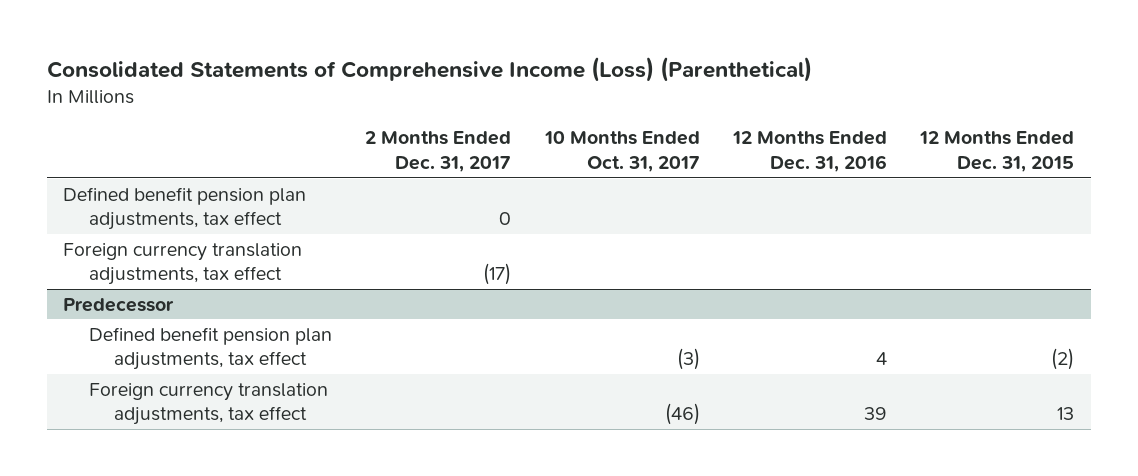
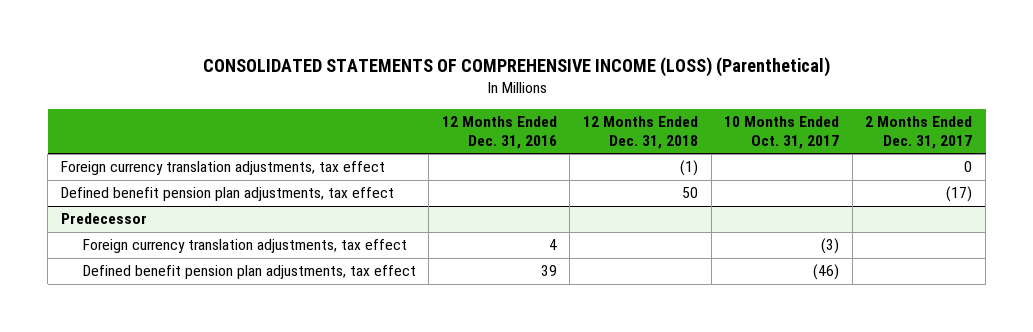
- Consolidated Statements of Comprehensive Income (Loss) (Parenthetical)
+ CONSOLIDATED STATEMENTS OF COMPREHENSIVE INCOME (LOSS) (Parenthetical)
- | 2 Months Ended Dec. 31, 2017 | 10 Months Ended Oct. 31, 2017 | 12 Months Ended Dec. 31, 2016 | 12 Months Ended Dec. 31, 2015
+ | 12 Months Ended Dec. 31, 2016 | 12 Months Ended Dec. 31, 2018 | 10 Months Ended Oct. 31, 2017 | 2 Months Ended Dec. 31, 2017
- Defined benefit pension plan adjustments, tax effect | 0 | | |
- Foreign currency translation adjustments, tax effect | (17) | | |
+ Foreign currency translation adjustments, tax effect | | (1) | | 0
+ Defined benefit pension plan adjustments, tax effect | | 50 | | (17)
@ Predecessor
- Defined benefit pension plan adjustments, tax effect | | (3) | 4 | (2)
- Foreign currency translation adjustments, tax effect | | (46) | 39 | 13
+ Foreign currency translation adjustments, tax effect | 4 | | (3) |
+ Defined benefit pension plan adjustments, tax effect | 39 | | (46) |

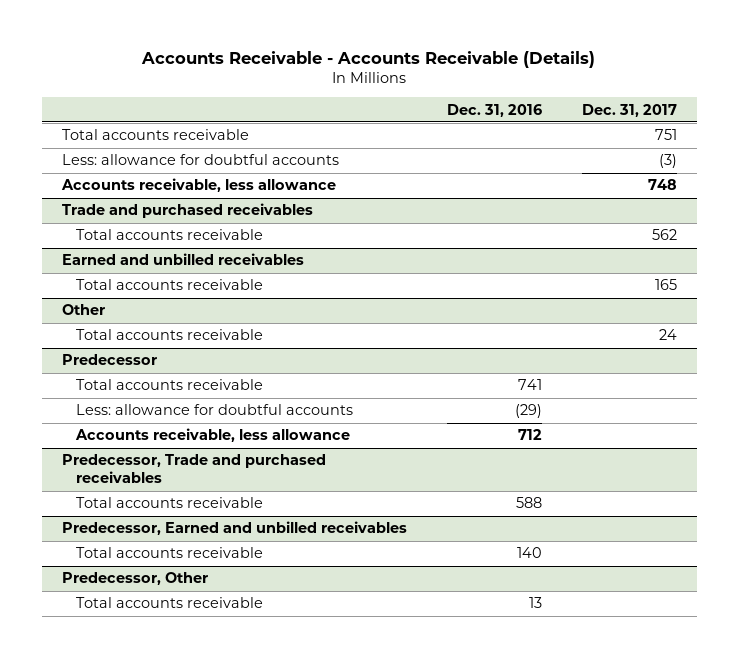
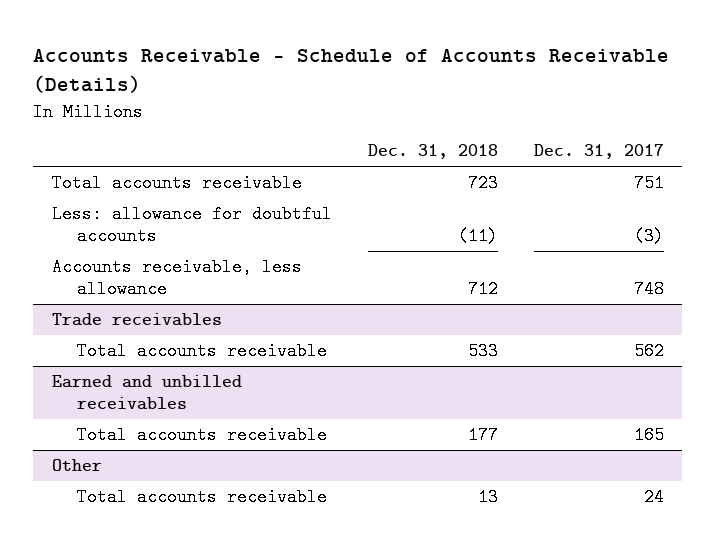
- Accounts Receivable - Accounts Receivable (Details)
+ Accounts Receivable - Schedule of Accounts Receivable (Details)
- | Dec. 31, 2016 | Dec. 31, 2017
+ | Dec. 31, 2018 | Dec. 31, 2017
- Trade and purchased receivables
+ Trade receivables
- Predecessor
- Total accounts receivable | 741 |
- Less: allowance for doubtful accounts | (29) |
- Accounts receivable, less allowance | 712 |
- Predecessor, Trade and purchased receivables
- Total accounts receivable | 588 |
- Predecessor, Earned and unbilled receivables
- Total accounts receivable | 140 |
- Predecessor, Other
- Total accounts receivable | 13 |

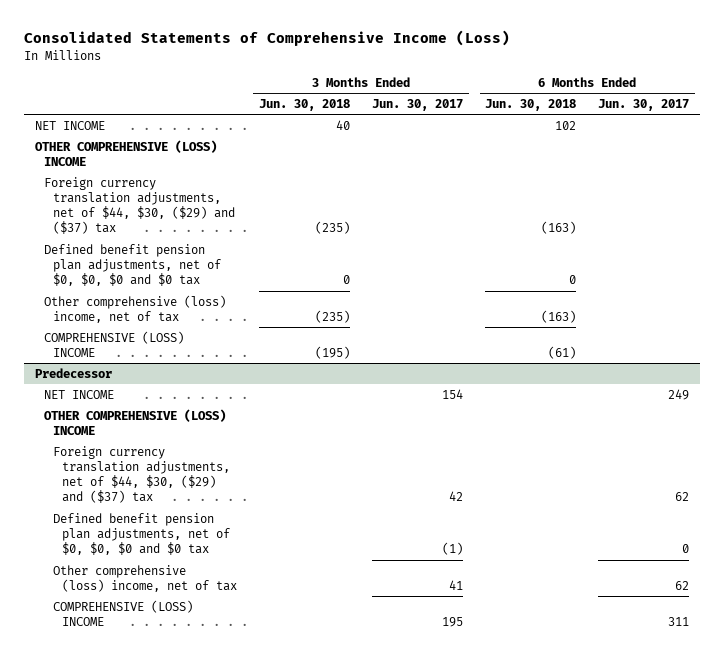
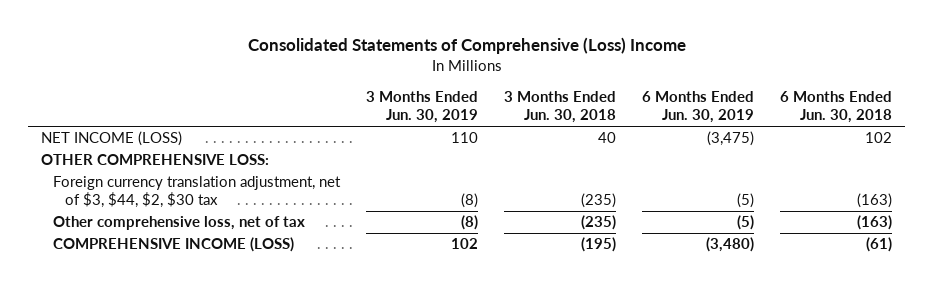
- Consolidated Statements of Comprehensive Income (Loss)
+ Consolidated Statements of Comprehensive (Loss) Income
- | 3 Months Ended Jun. 30, 2018 | 3 Months Ended Jun. 30, 2017 | 6 Months Ended Jun. 30, 2018 | 6 Months Ended Jun. 30, 2017
+ | 3 Months Ended Jun. 30, 2019 | 3 Months Ended Jun. 30, 2018 | 6 Months Ended Jun. 30, 2019 | 6 Months Ended Jun. 30, 2018
- NET INCOME | 40 | | 102 |
- OTHER COMPREHENSIVE (LOSS) INCOME
- Foreign currency translation adjustments, net of $44, $30, ($29) and ($37) tax | (235) | | (163) |
- Defined benefit pension plan adjustments, net of $0, $0, $0 and $0 tax | 0 | | 0 |
- Other comprehensive (loss) income, net of tax | (235) | | (163) |
- COMPREHENSIVE (LOSS) INCOME | (195) | | (61) |
- Predecessor
- NET INCOME | | 154 | | 249
- OTHER COMPREHENSIVE (LOSS) INCOME
- Foreign currency translation adjustments, net of $44, $30, ($29) and ($37) tax | | 42 | | 62
- Defined benefit pension plan adjustments, net of $0, $0, $0 and $0 tax | | (1) | | 0
- Other comprehensive (loss) income, net of tax | | 41 | | 62
- COMPREHENSIVE (LOSS) INCOME | | 195 | | 311
+ NET INCOME (LOSS) | 110 | 40 | (3,475) | 102
+ OTHER COMPREHENSIVE LOSS:
+ Foreign currency translation adjustment, net of $3, $44, $2, $30 tax | (8) | (235) | (5) | (163)
+ Other comprehensive loss, net of tax | (8) | (235) | (5) | (163)
+ COMPREHENSIVE INCOME (LOSS) | 102 | (195) | (3,480) | (61)

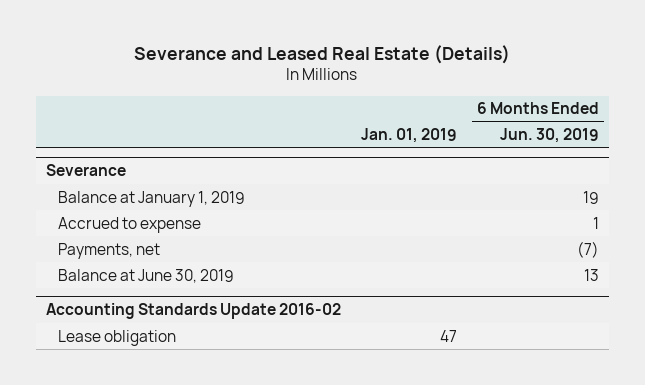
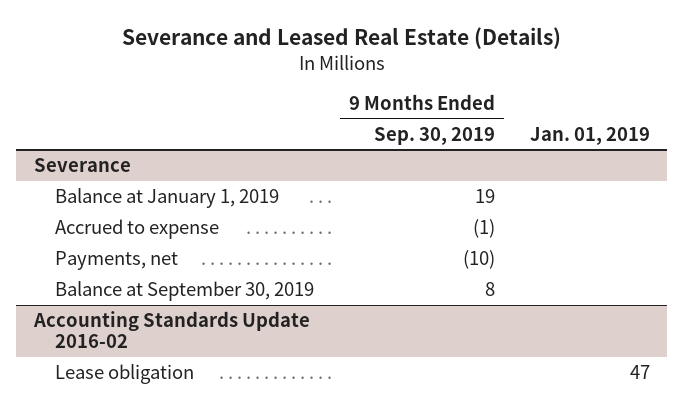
- | Jan. 01, 2019 | 6 Months Ended Jun. 30, 2019
+ | 9 Months Ended Sep. 30, 2019 | Jan. 01, 2019
@ Severance
- Balance at June 30, 2019 | | 13
+ Balance at September 30, 2019 | 8 |

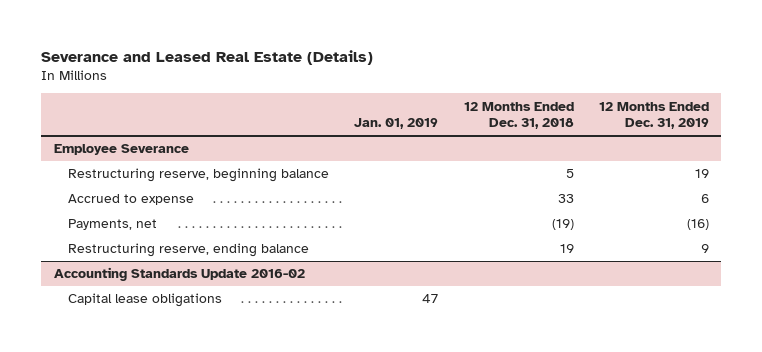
- | 9 Months Ended Sep. 30, 2019 | Jan. 01, 2019
+ | Jan. 01, 2019 | 12 Months Ended Dec. 31, 2018 | 12 Months Ended Dec. 31, 2019
- Severance
- Balance at January 1, 2019 | 19 |
+ Employee Severance
+ Restructuring reserve, beginning balance | | 5 | 19
- Balance at September 30, 2019 | 8 |
+ Restructuring reserve, ending balance | | 19 | 9
@ Accounting Standards Update 2016-02
- Lease obligation | | 47
+ Capital lease obligations | 47 | |

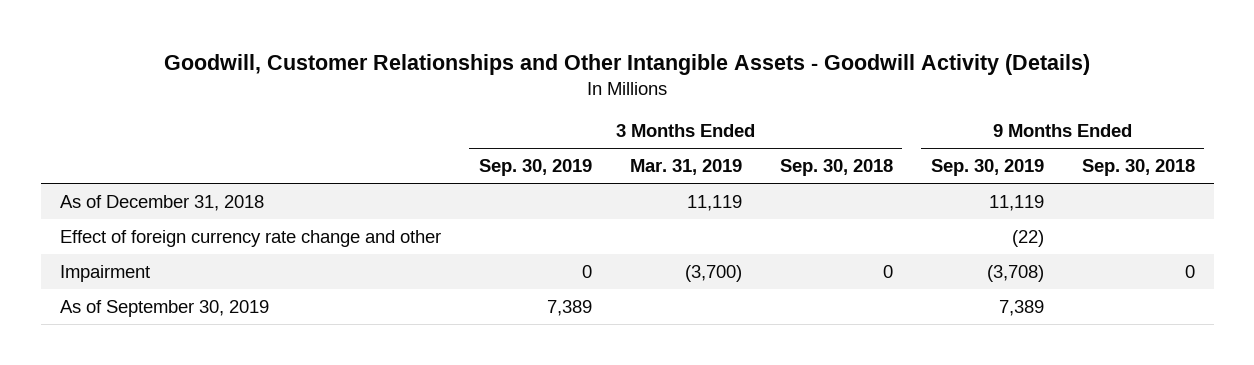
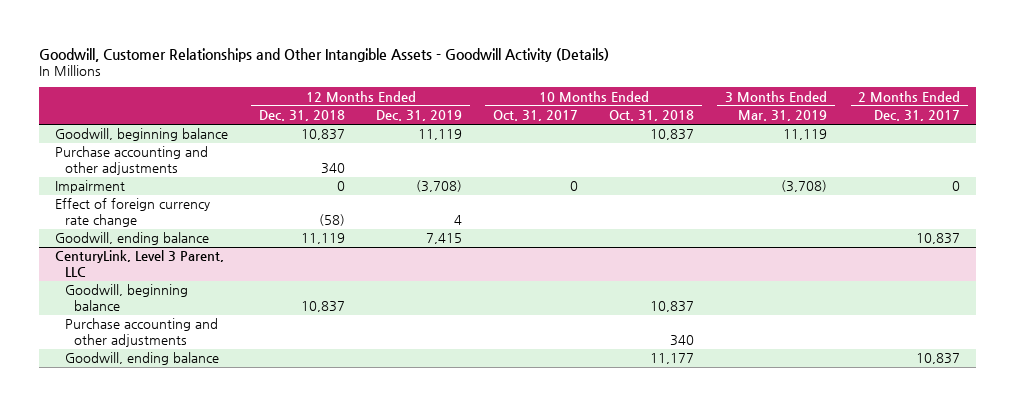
- | 3 Months Ended Sep. 30, 2019 | 3 Months Ended Mar. 31, 2019 | 3 Months Ended Sep. 30, 2018 | 9 Months Ended Sep. 30, 2019 | 9 Months Ended Sep. 30, 2018
+ | 12 Months Ended Dec. 31, 2018 | 12 Months Ended Dec. 31, 2019 | 10 Months Ended Oct. 31, 2017 | 10 Months Ended Oct. 31, 2018 | 3 Months Ended Mar. 31, 2019 | 2 Months Ended Dec. 31, 2017
- As of December 31, 2018 | | 11,119 | | 11,119 |
- Effect of foreign currency rate change and other | | | | (22) |
- Impairment | 0 | (3,700) | 0 | (3,708) | 0
- As of September 30, 2019 | 7,389 | | | 7,389 |
+ Goodwill, beginning balance | 10,837 | 11,119 | | 10,837 | 11,119 |
+ Purchase accounting and other adjustments | 340 | | | | |
+ Impairment | 0 | (3,708) | 0 | | (3,708) | 0
+ Effect of foreign currency rate change | (58) | 4 | | | |
+ Goodwill, ending balance | 11,119 | 7,415 | | | | 10,837
+ CenturyLink, Level 3 Parent, LLC
+ Goodwill, beginning balance | 10,837 | | | 10,837 | |
+ Purchase accounting and other adjustments | | | | 340 | |
+ Goodwill, ending balance | | | | 11,177 | | 10,837

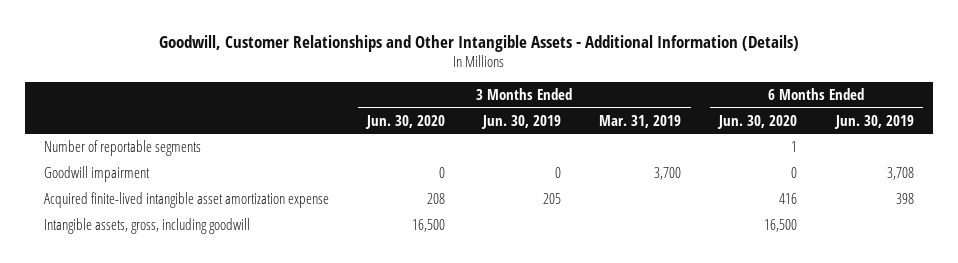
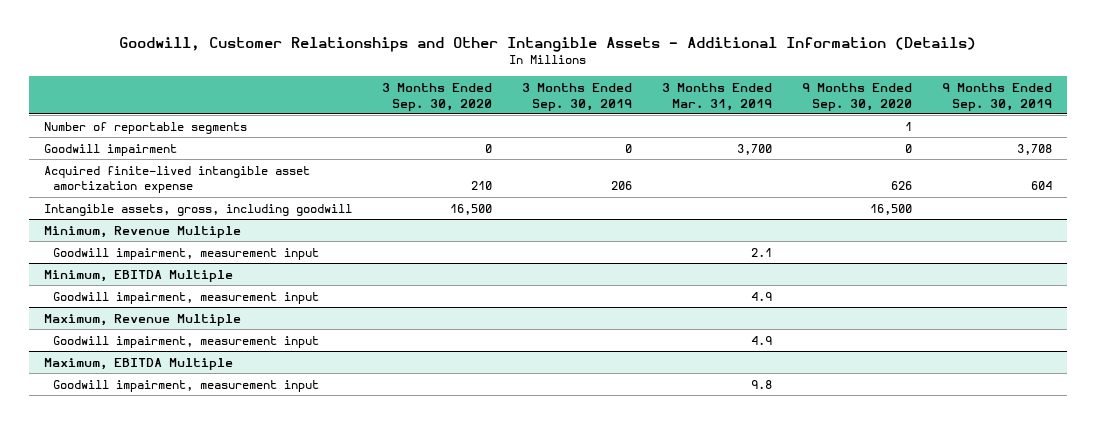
- | 3 Months Ended Jun. 30, 2020 | 3 Months Ended Jun. 30, 2019 | 3 Months Ended Mar. 31, 2019 | 6 Months Ended Jun. 30, 2020 | 6 Months Ended Jun. 30, 2019
+ | 3 Months Ended Sep. 30, 2020 | 3 Months Ended Sep. 30, 2019 | 3 Months Ended Mar. 31, 2019 | 9 Months Ended Sep. 30, 2020 | 9 Months Ended Sep. 30, 2019
+ Minimum, Revenue Multiple
+ Goodwill impairment, measurement input | | | 2.1 | |
+ Minimum, EBITDA Multiple
+ Goodwill impairment, measurement input | | | 4.9 | |
+ Maximum, Revenue Multiple
+ Goodwill impairment, measurement input | | | 4.9 | |
+ Maximum, EBITDA Multiple
+ Goodwill impairment, measurement input | | | 9.8 | |

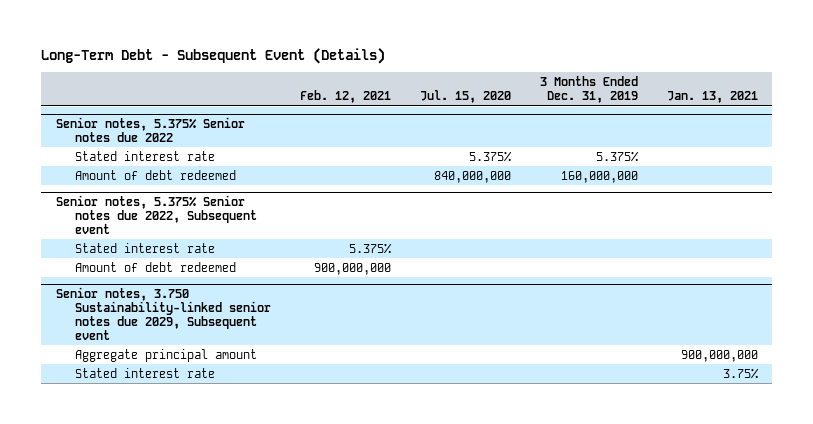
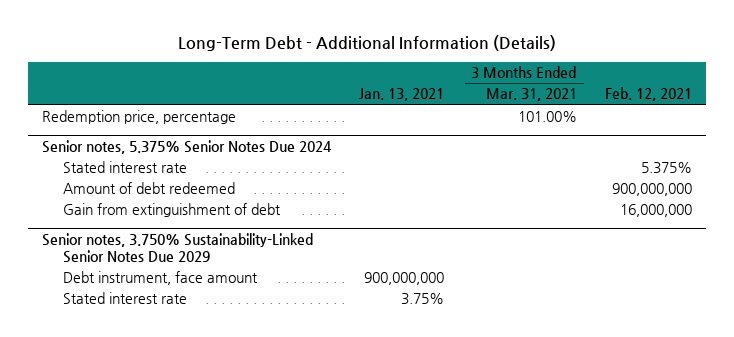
- Long-Term Debt - Subsequent Event (Details)
+ Long-Term Debt - Additional Information (Details)
- | Feb. 12, 2021 | Jul. 15, 2020 | 3 Months Ended Dec. 31, 2019 | Jan. 13, 2021
+ | Jan. 13, 2021 | 3 Months Ended Mar. 31, 2021 | Feb. 12, 2021
- Senior notes, 5.375% Senior notes due 2022
- Stated interest rate | | 5.375% | 5.375% |
- Amount of debt redeemed | | 840,000,000 | 160,000,000 |
- Senior notes, 5.375% Senior notes due 2022, Subsequent event
+ Redemption price, percentage | | 101.00% |
+ Senior notes, 5.375% Senior Notes Due 2024
- Senior notes, 3.750 Sustainability-linked senior notes due 2029, Subsequent event
- Aggregate principal amount | | | | 900,000,000
+ Gain from extinguishment of debt | | | 16,000,000
+ Senior notes, 3.750% Sustainability-Linked Senior Notes Due 2029
+ Debt instrument, face amount | 900,000,000 | |

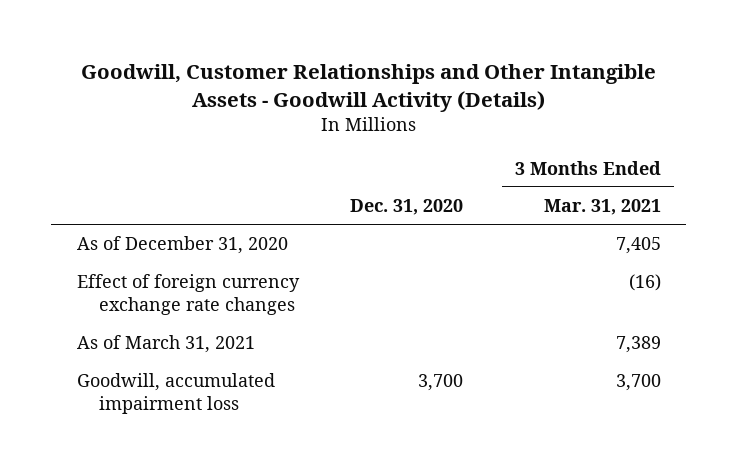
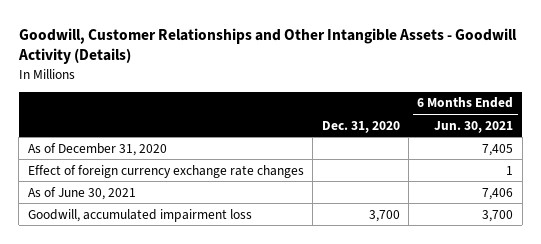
- | Dec. 31, 2020 | 3 Months Ended Mar. 31, 2021
+ | Dec. 31, 2020 | 6 Months Ended Jun. 30, 2021
- As of March 31, 2021 | | 7,389
+ As of June 30, 2021 | | 7,406

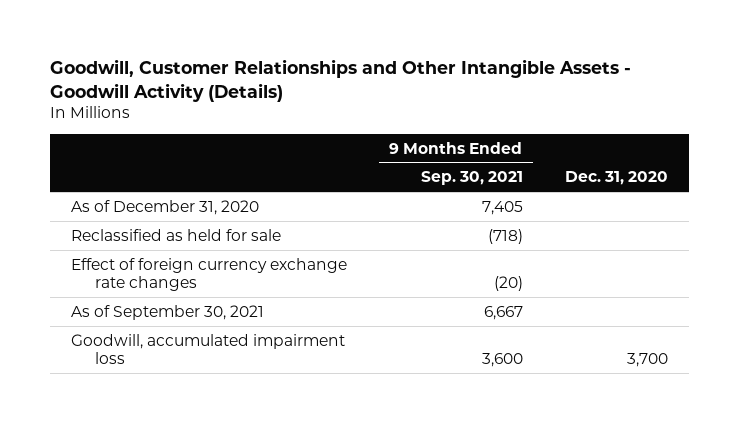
- | Dec. 31, 2020 | 6 Months Ended Jun. 30, 2021
+ | 9 Months Ended Sep. 30, 2021 | Dec. 31, 2020
+ Reclassified as held for sale | (718) |
- As of June 30, 2021 | | 7,406
+ As of September 30, 2021 | 6,667 |

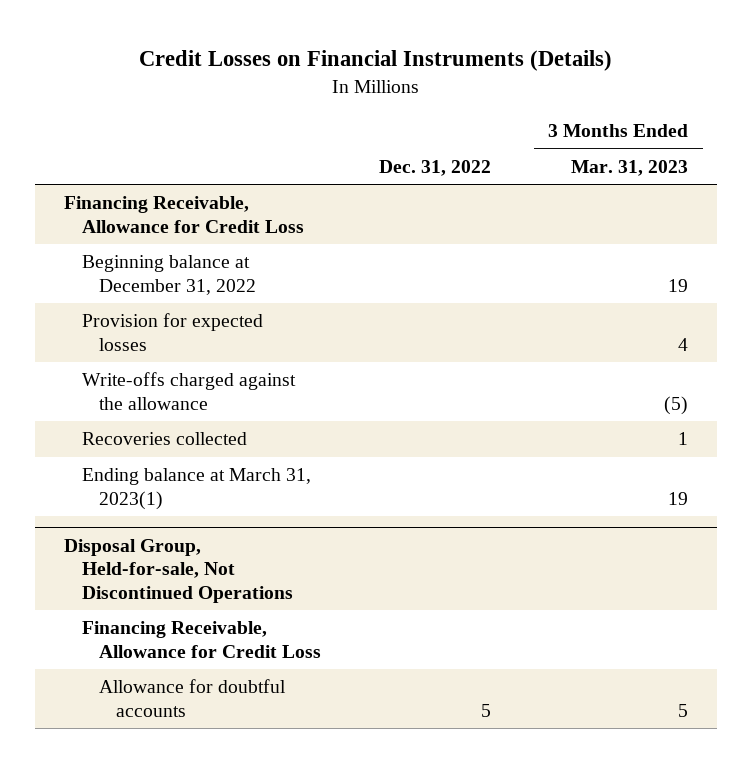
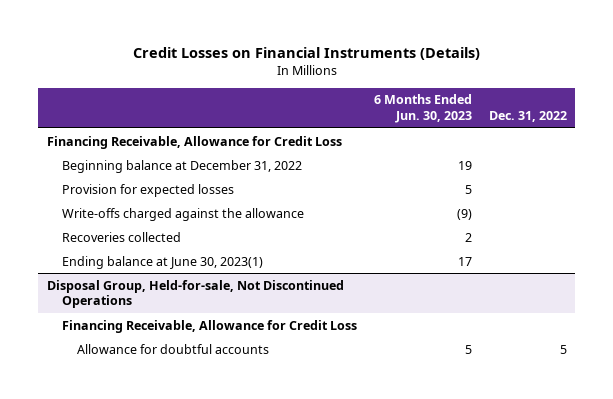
- | Dec. 31, 2022 | 3 Months Ended Mar. 31, 2023
+ | 6 Months Ended Jun. 30, 2023 | Dec. 31, 2022
- Ending balance at March 31, 2023(1) | | 19
+ Ending balance at June 30, 2023(1) | 17 |

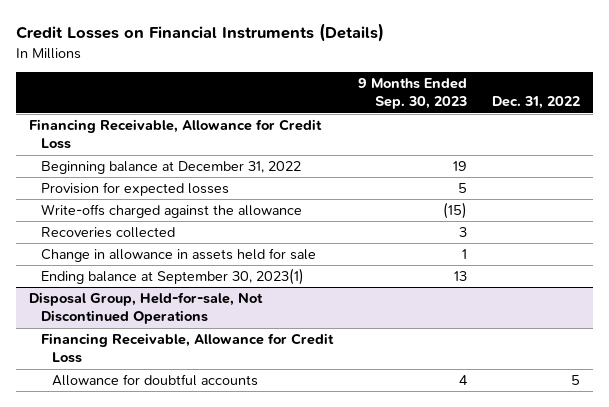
- | 6 Months Ended Jun. 30, 2023 | Dec. 31, 2022
+ | 9 Months Ended Sep. 30, 2023 | Dec. 31, 2022
- Ending balance at June 30, 2023(1) | 17 |
+ Change in allowance in assets held for sale | 1 |
+ Ending balance at September 30, 2023(1) | 13 |

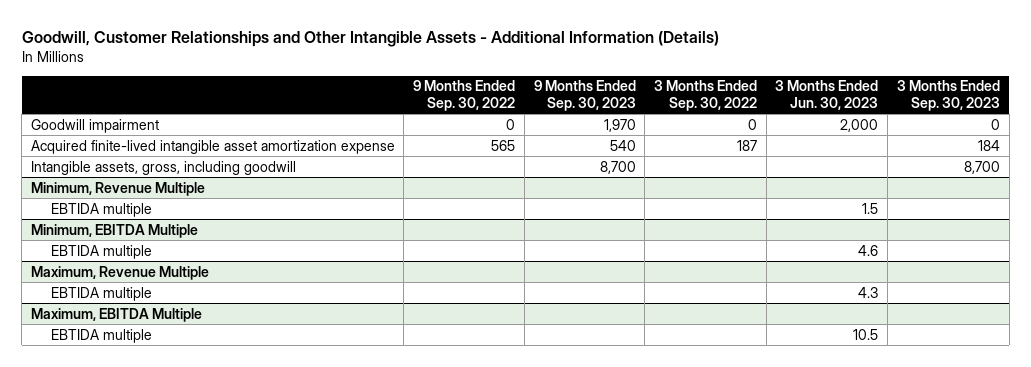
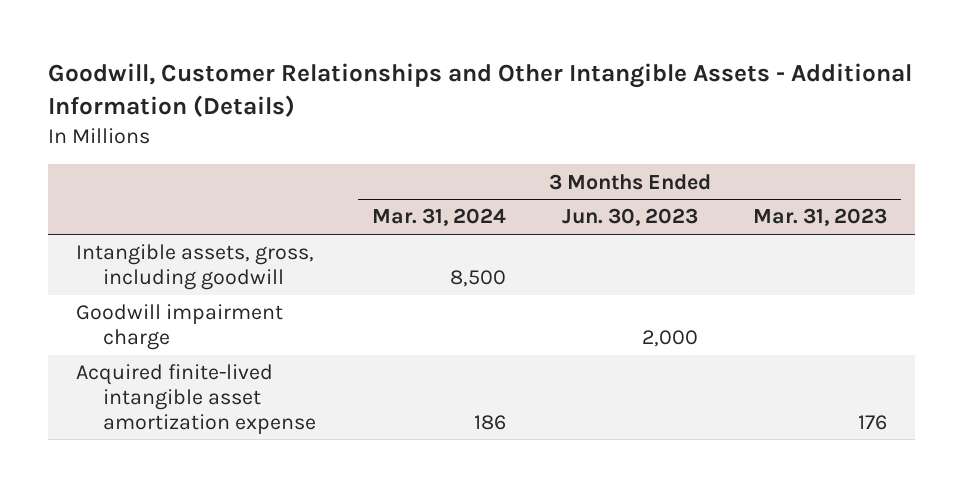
- | 9 Months Ended Sep. 30, 2022 | 9 Months Ended Sep. 30, 2023 | 3 Months Ended Sep. 30, 2022 | 3 Months Ended Jun. 30, 2023 | 3 Months Ended Sep. 30, 2023
+ | 3 Months Ended Mar. 31, 2024 | 3 Months Ended Jun. 30, 2023 | 3 Months Ended Mar. 31, 2023
- Goodwill impairment | 0 | 1,970 | 0 | 2,000 | 0
- Minimum, Revenue Multiple
- EBTIDA multiple | | | | 1.5 |
- Minimum, EBITDA Multiple
- EBTIDA multiple | | | | 4.6 |
- Maximum, Revenue Multiple
- EBTIDA multiple | | | | 4.3 |
- Maximum, EBITDA Multiple
- EBTIDA multiple | | | | 10.5 |
+ Goodwill impairment charge | | 2,000 |
moved down: Acquired finite-lived intangible asset amortization expense | 186 | | 176

